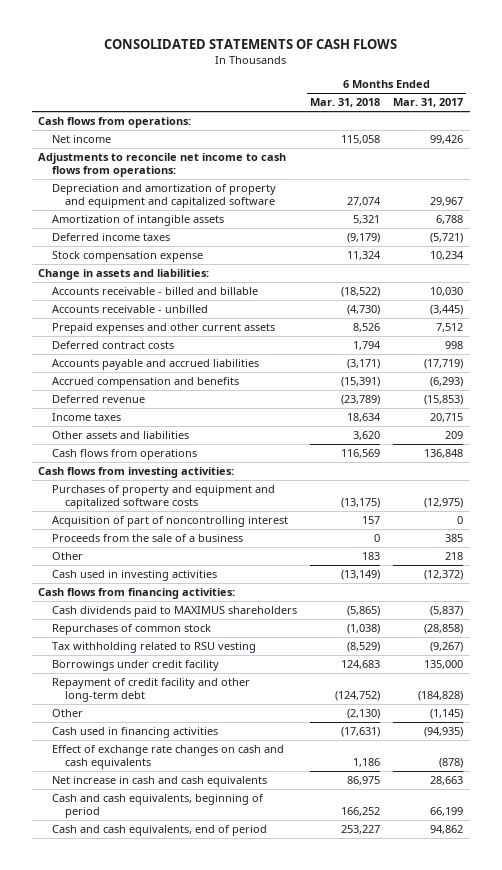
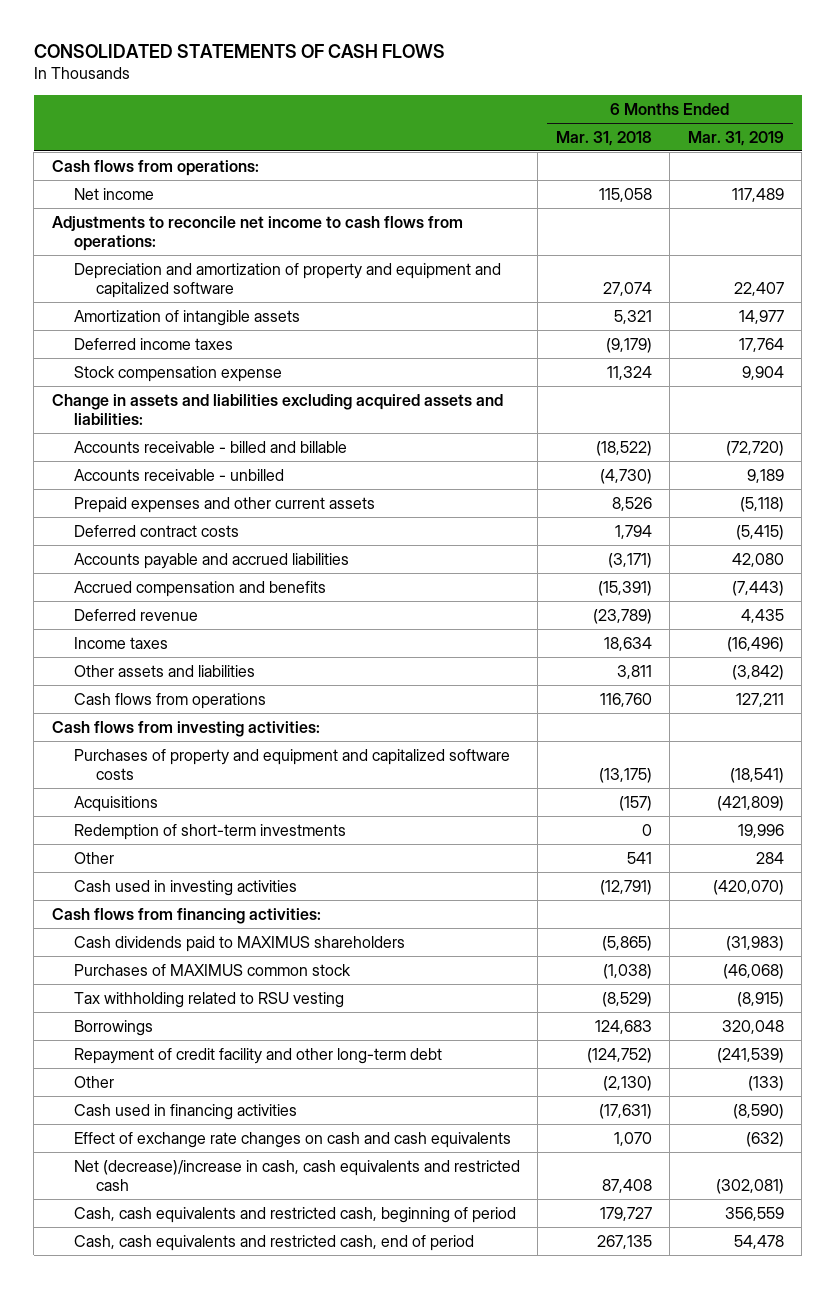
- | 6 Months Ended Mar. 31, 2018 | 6 Months Ended Mar. 31, 2017
+ | 6 Months Ended Mar. 31, 2018 | 6 Months Ended Mar. 31, 2019
- Change in assets and liabilities:
+ Change in assets and liabilities excluding acquired assets and liabilities:
- Other assets and liabilities | 3,620 | 209
- Cash flows from operations | 116,569 | 136,848
+ Other assets and liabilities | 3,811 | (3,842)
+ Cash flows from operations | 116,760 | 127,211
- Acquisition of part of noncontrolling interest | 157 | 0
- Proceeds from the sale of a business | 0 | 385
- Other | 183 | 218
- Cash used in investing activities | (13,149) | (12,372)
+ Acquisitions | (157) | (421,809)
+ Redemption of short-term investments | 0 | 19,996
+ Other | 541 | 284
+ Cash used in investing activities | (12,791) | (420,070)
- Repurchases of common stock | (1,038) | (28,858)
+ Purchases of MAXIMUS common stock | (1,038) | (46,068)
- Borrowings under credit facility | 124,683 | 135,000
+ Borrowings | 124,683 | 320,048
- Effect of exchange rate changes on cash and cash equivalents | 1,186 | (878)
- Net increase in cash and cash equivalents | 86,975 | 28,663
- Cash and cash equivalents, beginning of period | 166,252 | 66,199
- Cash and cash equivalents, end of period | 253,227 | 94,862
+ Effect of exchange rate changes on cash and cash equivalents | 1,070 | (632)
+ Net (decrease)/increase in cash, cash equivalents and restricted cash | 87,408 | (302,081)
+ Cash, cash equivalents and restricted cash, beginning of period | 179,727 | 356,559
+ Cash, cash equivalents and restricted cash, end of period | 267,135 | 54,478

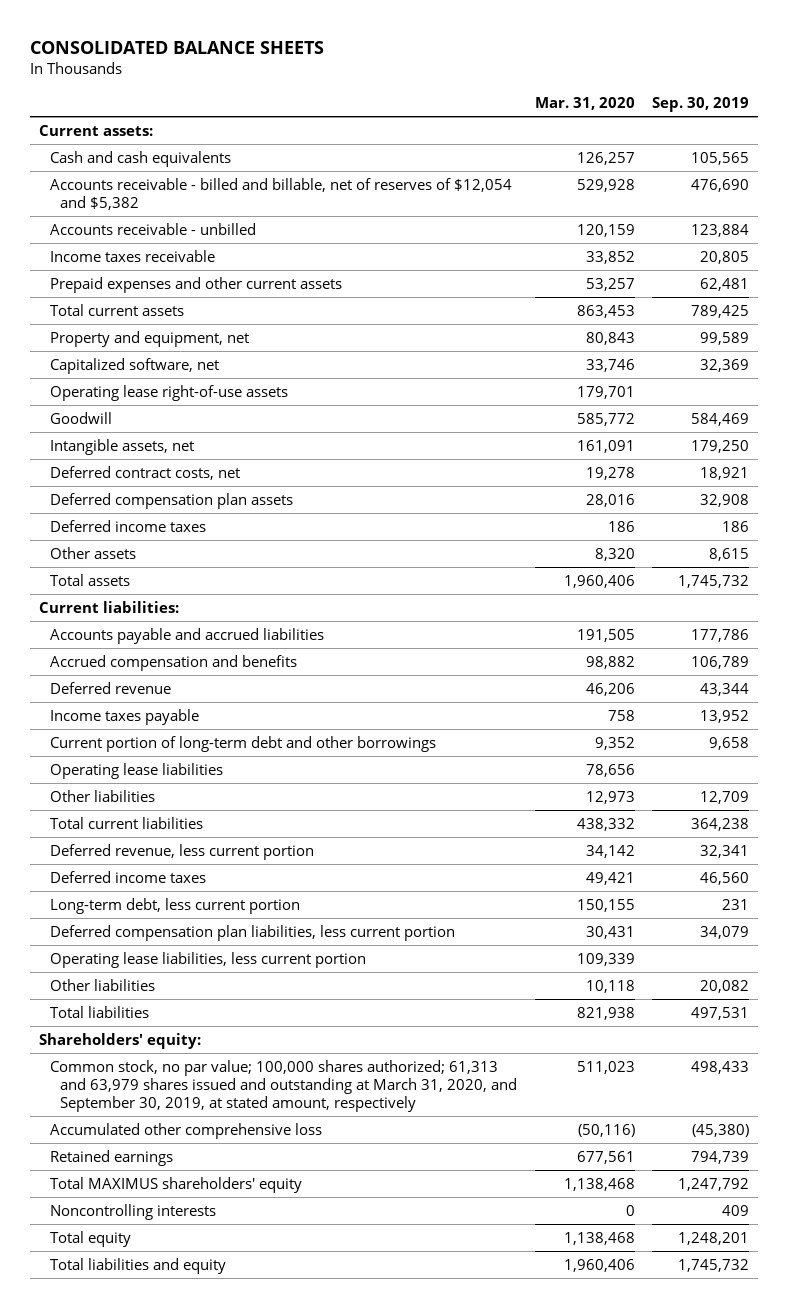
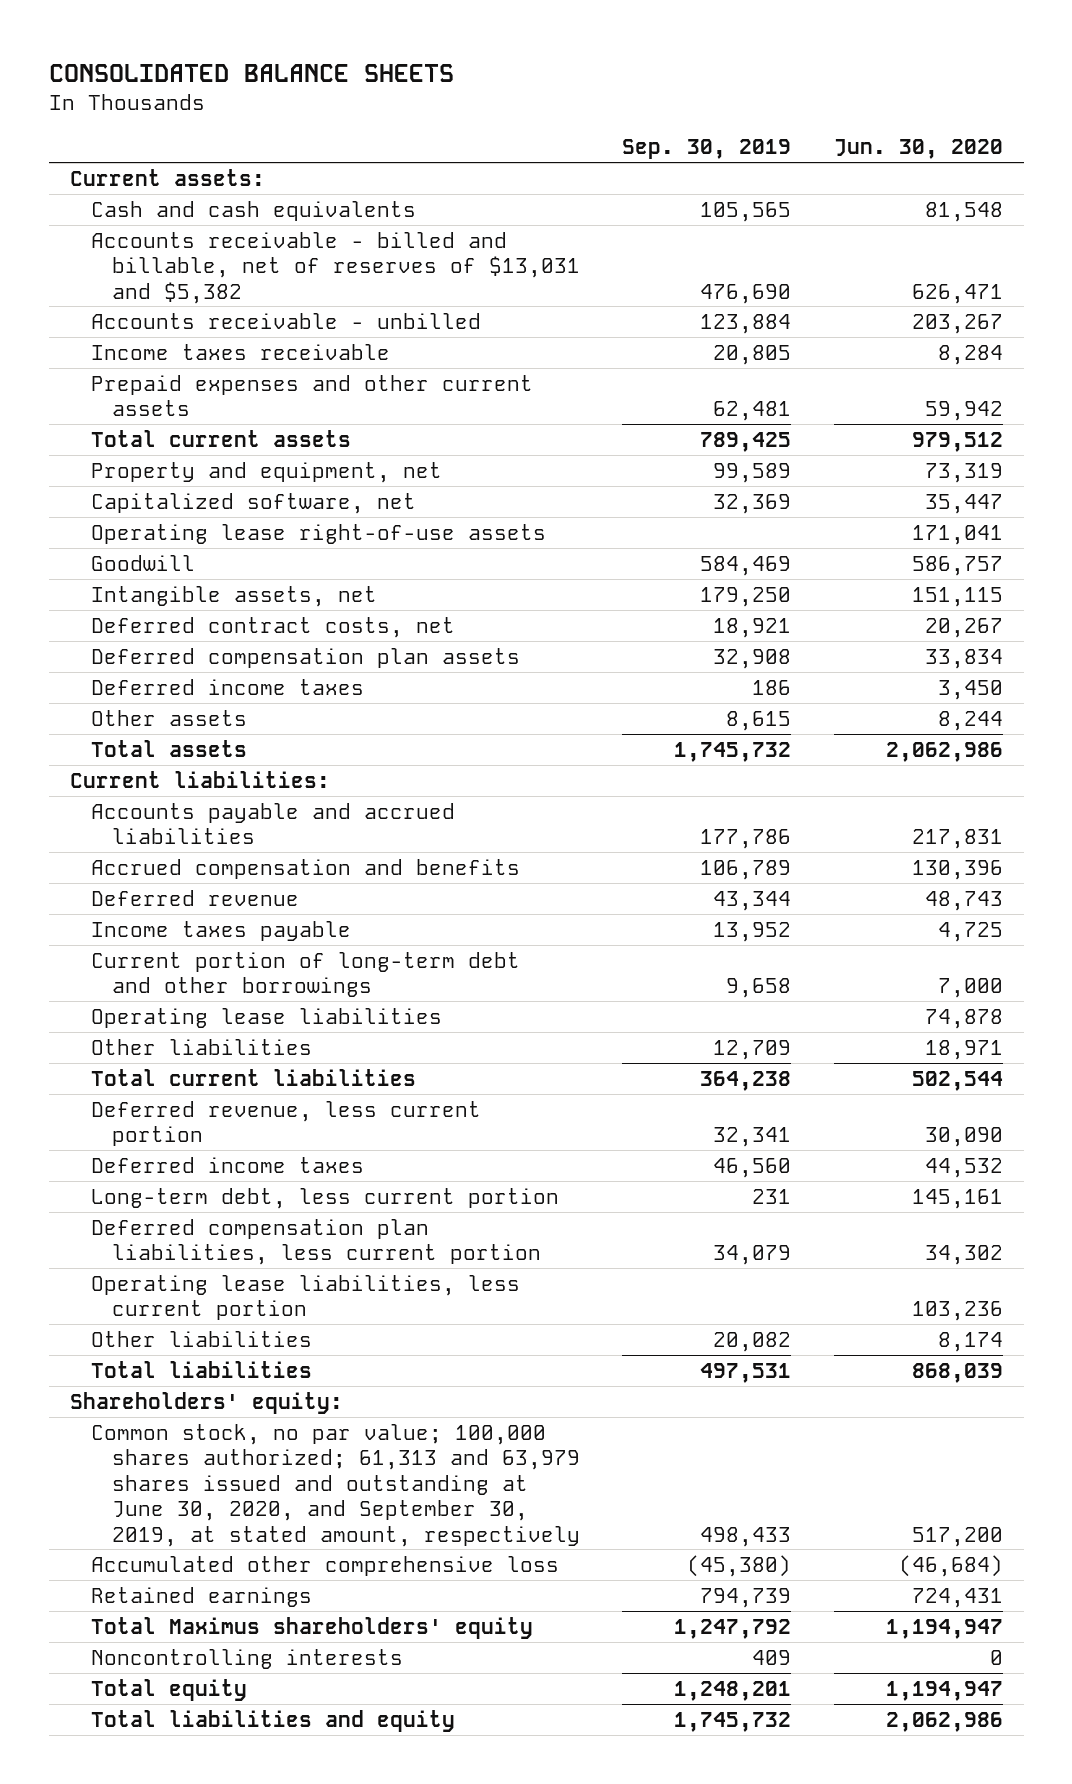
- | Mar. 31, 2020 | Sep. 30, 2019
+ | Sep. 30, 2019 | Jun. 30, 2020
- Accounts receivable - billed and billable, net of reserves of $12,054 and $5,382 | 529,928 | 476,690
+ Accounts receivable - billed and billable, net of reserves of $13,031 and $5,382 | 476,690 | 626,471
- Common stock, no par value; 100,000 shares authorized; 61,313 and 63,979 shares issued and outstanding at March 31, 2020, and September 30, 2019, at stated amount, respectively | 511,023 | 498,433
+ Common stock, no par value; 100,000 shares authorized; 61,313 and 63,979 shares issued and outstanding at June 30, 2020, and September 30, 2019, at stated amount, respectively | 498,433 | 517,200
- Total MAXIMUS shareholders' equity | 1,138,468 | 1,247,792
+ Total Maximus shareholders' equity | 1,247,792 | 1,194,947

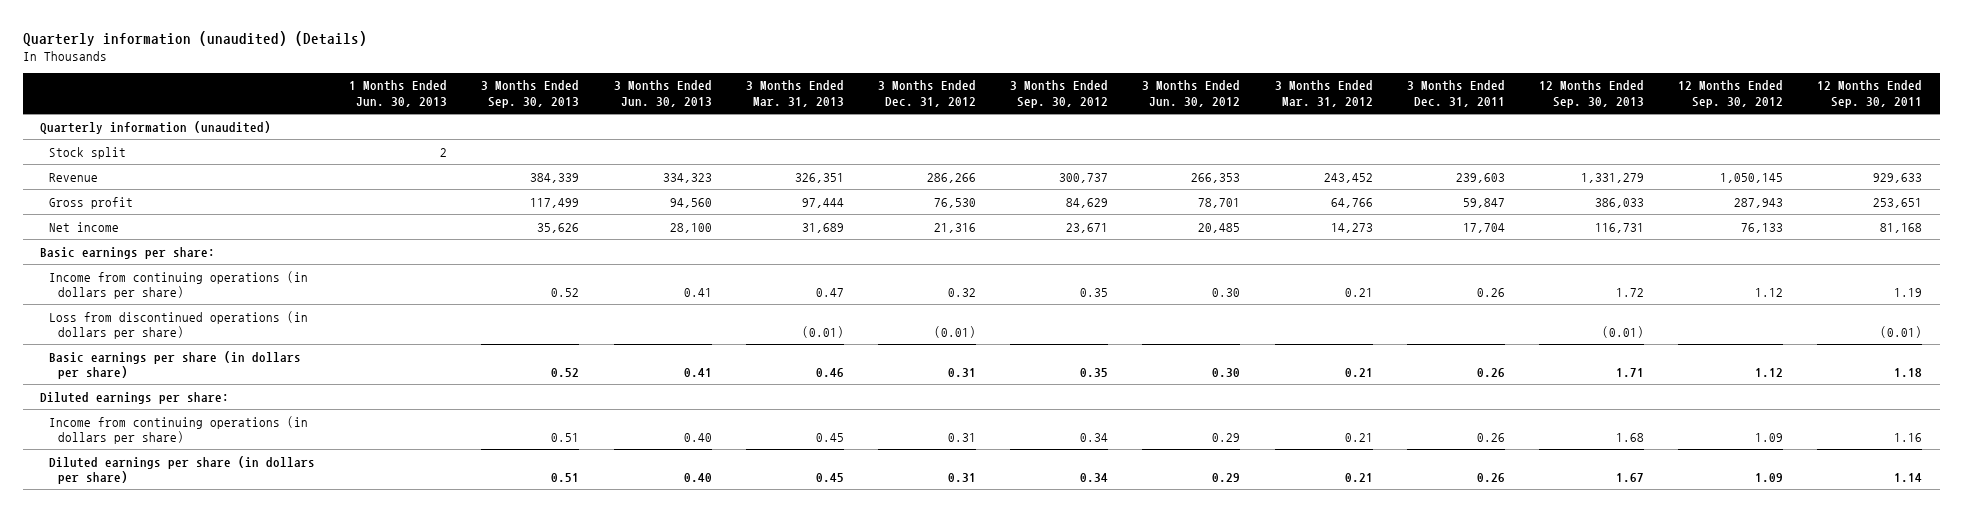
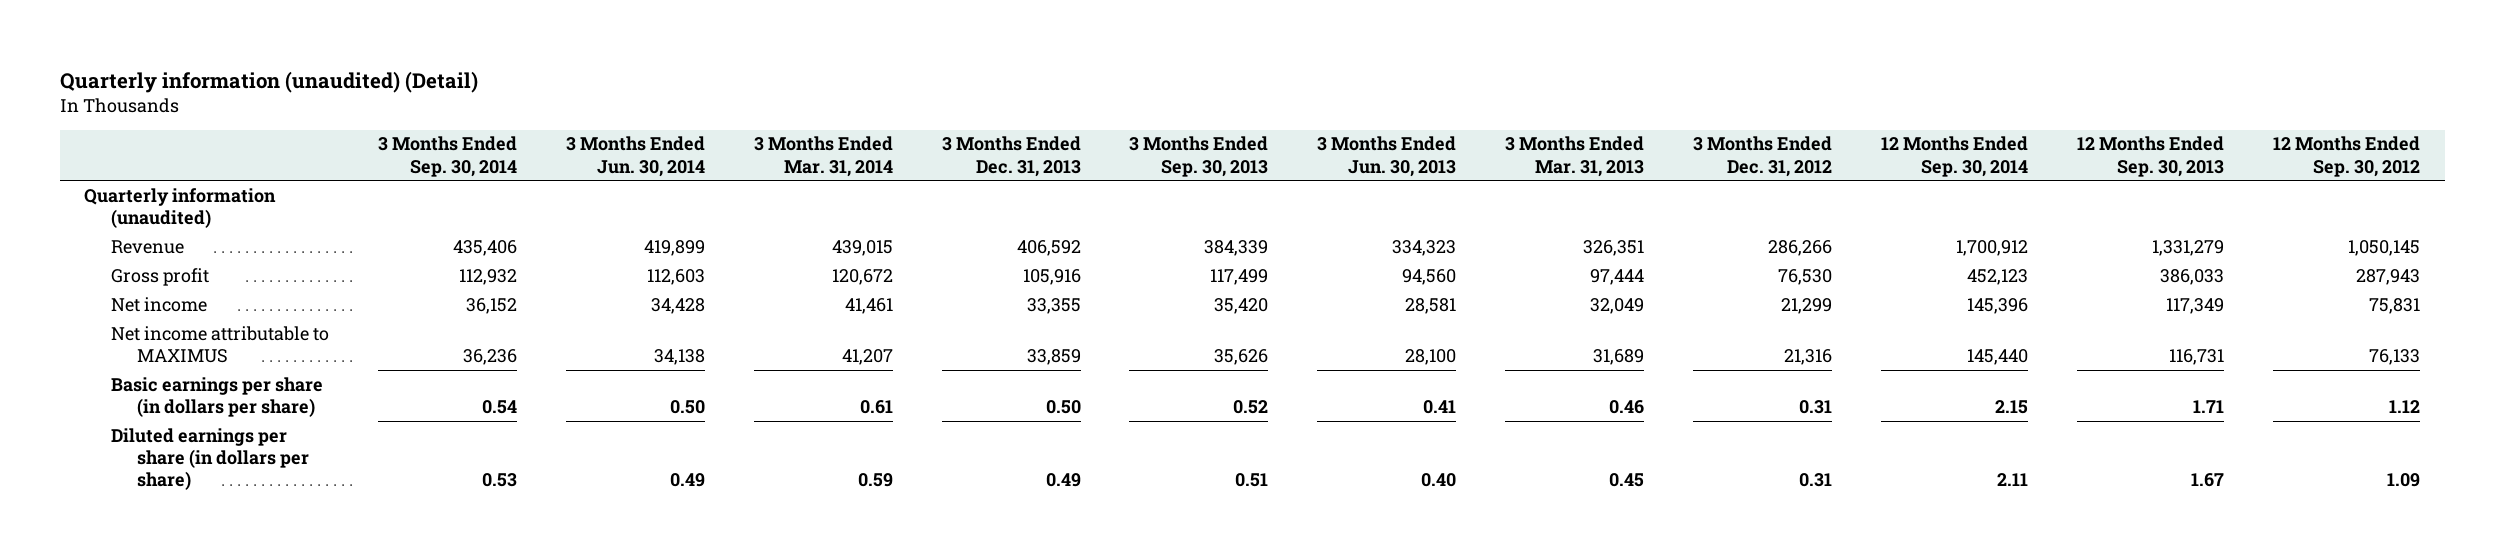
- Quarterly information (unaudited) (Details)
+ Quarterly information (unaudited) (Detail)
- | 1 Months Ended Jun. 30, 2013 | 3 Months Ended Sep. 30, 2013 | 3 Months Ended Jun. 30, 2013 | 3 Months Ended Mar. 31, 2013 | 3 Months Ended Dec. 31, 2012 | 3 Months Ended Sep. 30, 2012 | 3 Months Ended Jun. 30, 2012 | 3 Months Ended Mar. 31, 2012 | 3 Months Ended Dec. 31, 2011 | 12 Months Ended Sep. 30, 2013 | 12 Months Ended Sep. 30, 2012 | 12 Months Ended Sep. 30, 2011
+ | 3 Months Ended Sep. 30, 2014 | 3 Months Ended Jun. 30, 2014 | 3 Months Ended Mar. 31, 2014 | 3 Months Ended Dec. 31, 2013 | 3 Months Ended Sep. 30, 2013 | 3 Months Ended Jun. 30, 2013 | 3 Months Ended Mar. 31, 2013 | 3 Months Ended Dec. 31, 2012 | 12 Months Ended Sep. 30, 2014 | 12 Months Ended Sep. 30, 2013 | 12 Months Ended Sep. 30, 2012
- Stock split | 2 | | | | | | | | | | |
- Net income | | 35,626 | 28,100 | 31,689 | 21,316 | 23,671 | 20,485 | 14,273 | 17,704 | 116,731 | 76,133 | 81,168
- Basic earnings per share:
- Income from continuing operations (in dollars per share) | | 0.52 | 0.41 | 0.47 | 0.32 | 0.35 | 0.30 | 0.21 | 0.26 | 1.72 | 1.12 | 1.19
- Loss from discontinued operations (in dollars per share) | | | | (0.01) | (0.01) | | | | | (0.01) | | (0.01)
+ Net income | 36,152 | 34,428 | 41,461 | 33,355 | 35,420 | 28,581 | 32,049 | 21,299 | 145,396 | 117,349 | 75,831
+ Net income attributable to MAXIMUS | 36,236 | 34,138 | 41,207 | 33,859 | 35,626 | 28,100 | 31,689 | 21,316 | 145,440 | 116,731 | 76,133
- Diluted earnings per share:
- Income from continuing operations (in dollars per share) | | 0.51 | 0.40 | 0.45 | 0.31 | 0.34 | 0.29 | 0.21 | 0.26 | 1.68 | 1.09 | 1.16

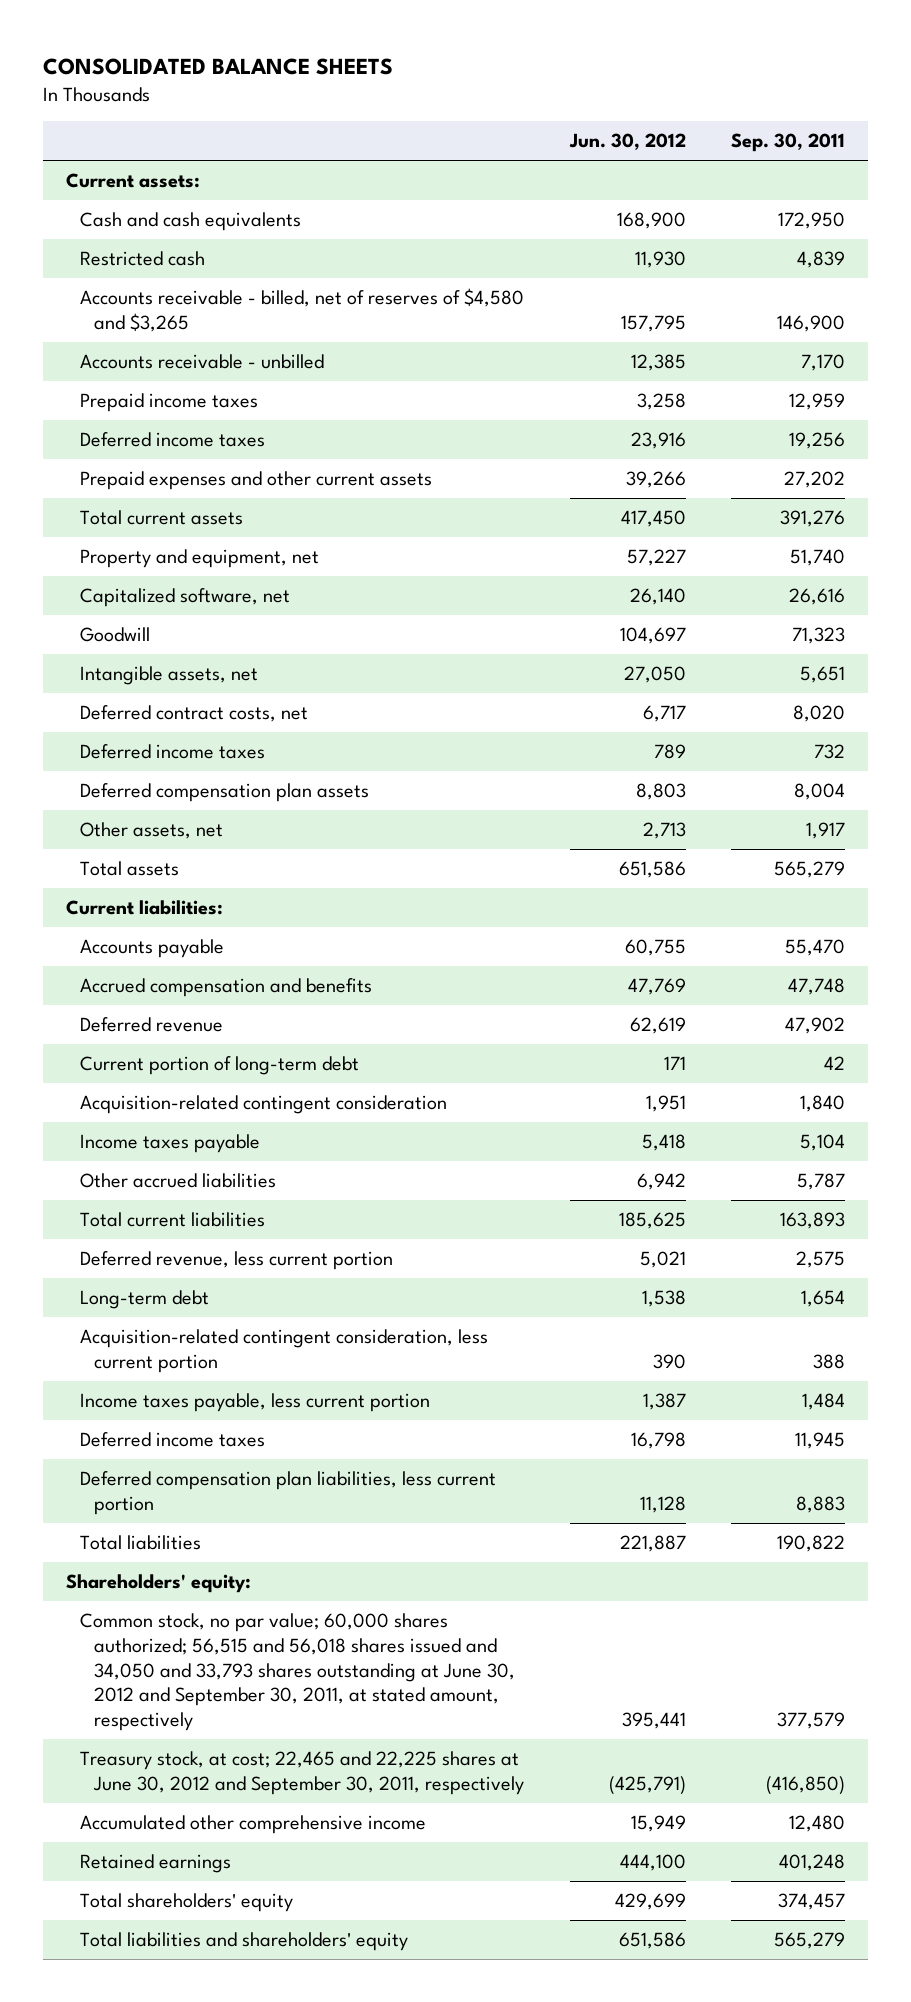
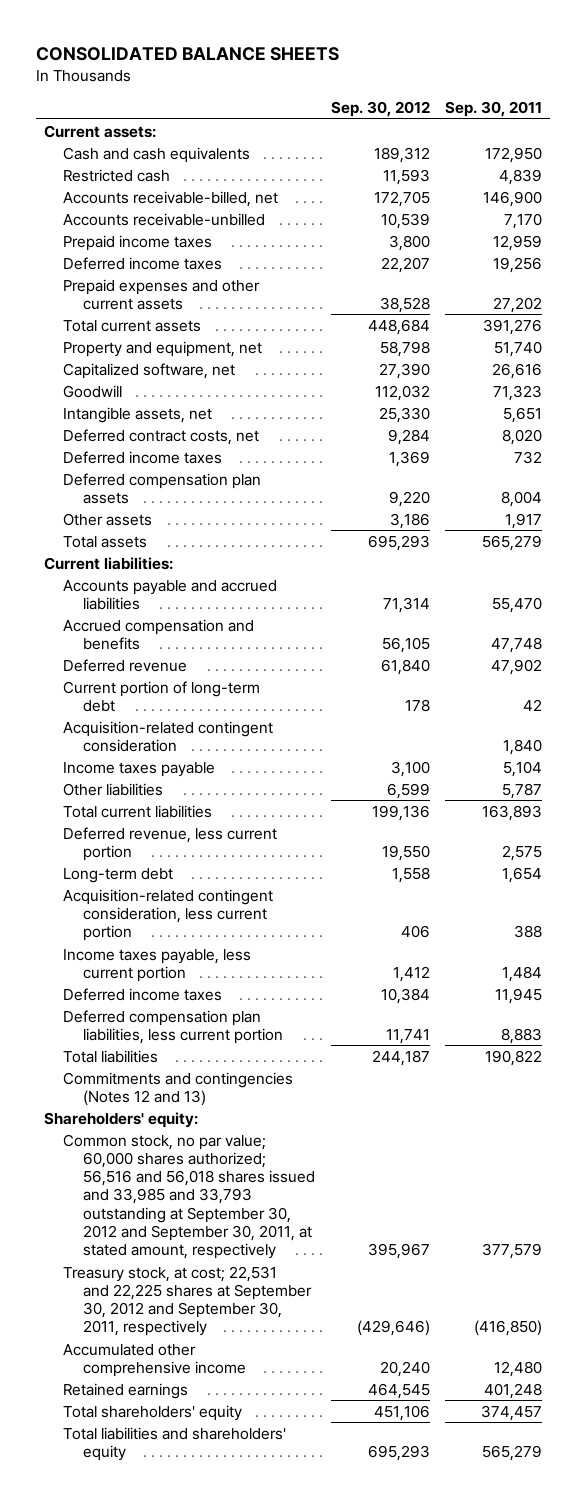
- | Jun. 30, 2012 | Sep. 30, 2011
+ | Sep. 30, 2012 | Sep. 30, 2011
- Accounts receivable - billed, net of reserves of $4,580 and $3,265 | 157,795 | 146,900
- Accounts receivable - unbilled | 12,385 | 7,170
+ Accounts receivable-billed, net | 172,705 | 146,900
+ Accounts receivable-unbilled | 10,539 | 7,170
- Other assets, net | 2,713 | 1,917
+ Other assets | 3,186 | 1,917
- Accounts payable | 60,755 | 55,470
+ Accounts payable and accrued liabilities | 71,314 | 55,470
- Other accrued liabilities | 6,942 | 5,787
+ Other liabilities | 6,599 | 5,787
+ Commitments and contingencies (Notes 12 and 13)
- Common stock, no par value; 60,000 shares authorized; 56,515 and 56,018 shares issued and 34,050 and 33,793 shares outstanding at June 30, 2012 and September 30, 2011, at stated amount, respectively | 395,441 | 377,579
- Treasury stock, at cost; 22,465 and 22,225 shares at June 30, 2012 and September 30, 2011, respectively | (425,791) | (416,850)
+ Common stock, no par value; 60,000 shares authorized; 56,516 and 56,018 shares issued and 33,985 and 33,793 outstanding at September 30, 2012 and September 30, 2011, at stated amount, respectively | 395,967 | 377,579
+ Treasury stock, at cost; 22,531 and 22,225 shares at September 30, 2012 and September 30, 2011, respectively | (429,646) | (416,850)

